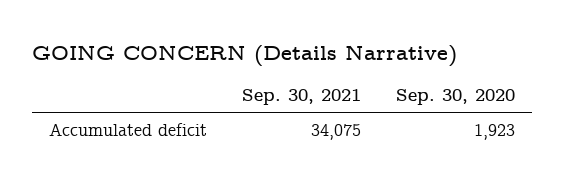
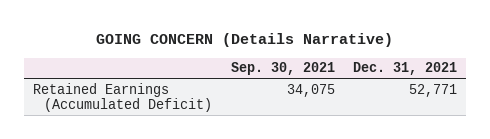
- | Sep. 30, 2021 | Sep. 30, 2020
+ | Sep. 30, 2021 | Dec. 31, 2021
- Accumulated deficit | 34,075 | 1,923
+ Retained Earnings (Accumulated Deficit) | 34,075 | 52,771

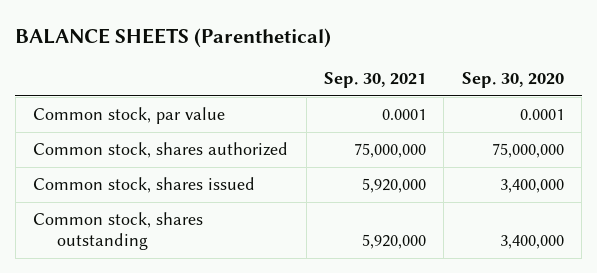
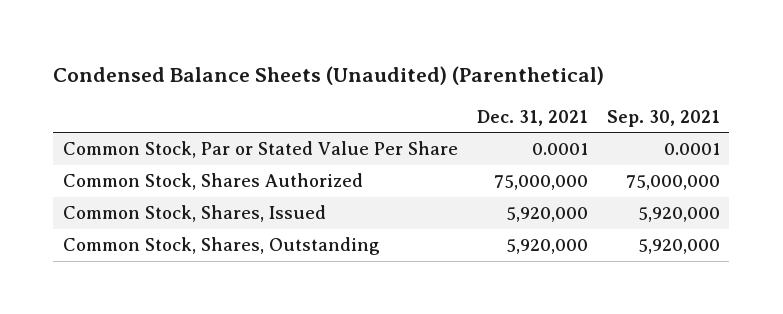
- BALANCE SHEETS (Parenthetical)
+ Condensed Balance Sheets (Unaudited) (Parenthetical)
- | Sep. 30, 2021 | Sep. 30, 2020
+ | Dec. 31, 2021 | Sep. 30, 2021
- Common stock, par value | 0.0001 | 0.0001
- Common stock, shares authorized | 75,000,000 | 75,000,000
- Common stock, shares issued | 5,920,000 | 3,400,000
- Common stock, shares outstanding | 5,920,000 | 3,400,000
+ Common Stock, Par or Stated Value Per Share | 0.0001 | 0.0001
+ Common Stock, Shares Authorized | 75,000,000 | 75,000,000
+ Common Stock, Shares, Issued | 5,920,000 | 5,920,000
+ Common Stock, Shares, Outstanding | 5,920,000 | 5,920,000

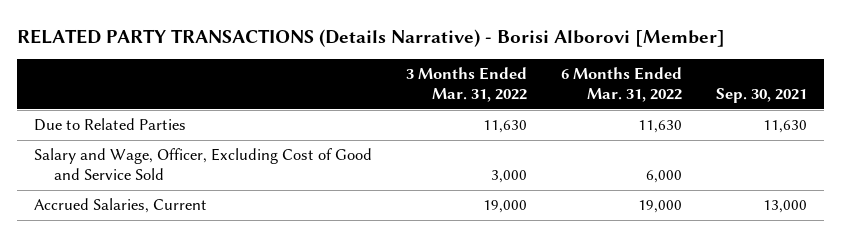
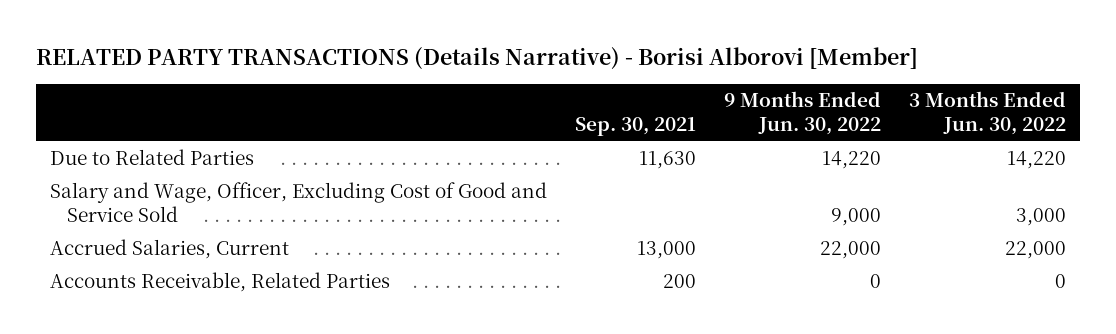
- | 3 Months Ended Mar. 31, 2022 | 6 Months Ended Mar. 31, 2022 | Sep. 30, 2021
+ | Sep. 30, 2021 | 9 Months Ended Jun. 30, 2022 | 3 Months Ended Jun. 30, 2022
+ Accounts Receivable, Related Parties | 200 | 0 | 0

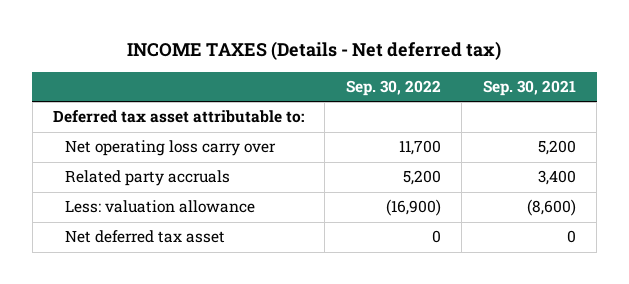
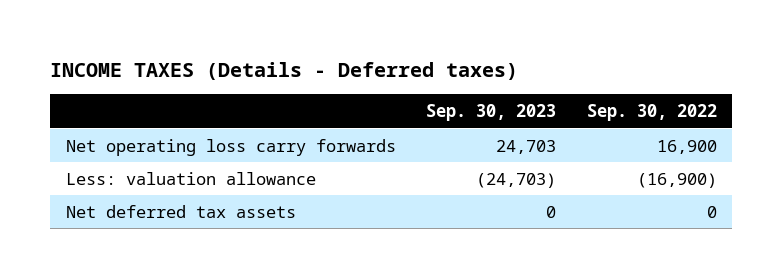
- INCOME TAXES (Details - Net deferred tax)
+ INCOME TAXES (Details - Deferred taxes)
- | Sep. 30, 2022 | Sep. 30, 2021
+ | Sep. 30, 2023 | Sep. 30, 2022
- Deferred tax asset attributable to:
- Net operating loss carry over | 11,700 | 5,200
- Related party accruals | 5,200 | 3,400
+ Net operating loss carry forwards | 24,703 | 16,900
- Net deferred tax asset | 0 | 0
+ Net deferred tax assets | 0 | 0

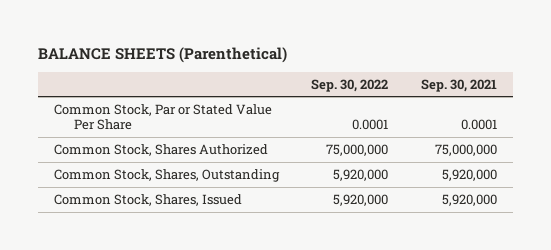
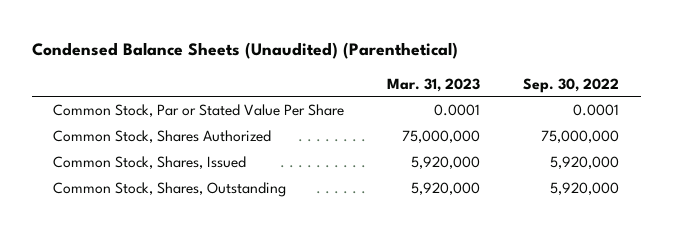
- BALANCE SHEETS (Parenthetical)
+ Condensed Balance Sheets (Unaudited) (Parenthetical)
- | Sep. 30, 2022 | Sep. 30, 2021
+ | Mar. 31, 2023 | Sep. 30, 2022
moved down: Common Stock, Shares, Outstanding | 5,920,000 | 5,920,000

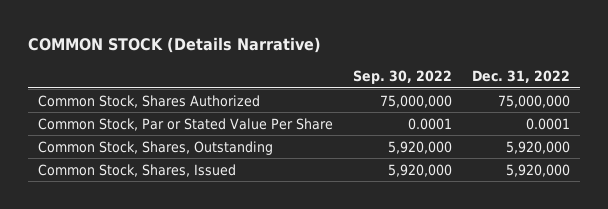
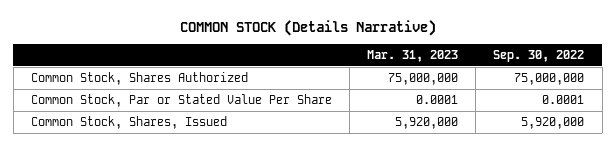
- | Sep. 30, 2022 | Dec. 31, 2022
+ | Mar. 31, 2023 | Sep. 30, 2022
- Common Stock, Shares, Outstanding | 5,920,000 | 5,920,000

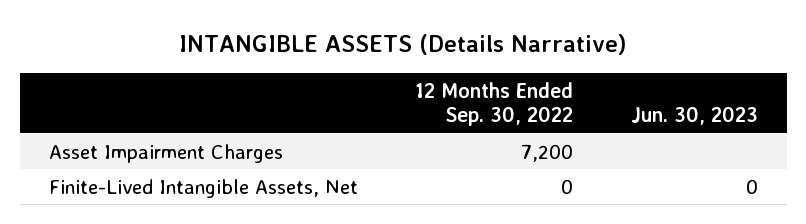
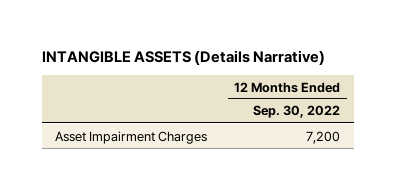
- | 12 Months Ended Sep. 30, 2022 | Jun. 30, 2023
+ | 12 Months Ended Sep. 30, 2022
- Finite-Lived Intangible Assets, Net | 0 | 0

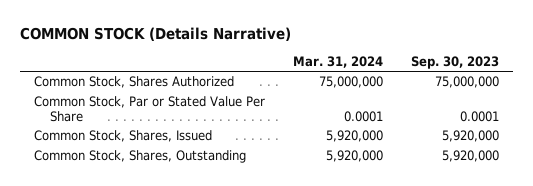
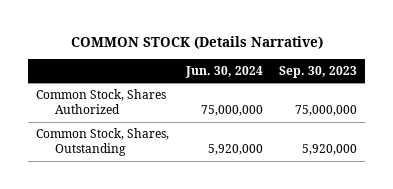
- | Mar. 31, 2024 | Sep. 30, 2023
+ | Jun. 30, 2024 | Sep. 30, 2023
- Common Stock, Par or Stated Value Per Share | 0.0001 | 0.0001
- Common Stock, Shares, Issued | 5,920,000 | 5,920,000

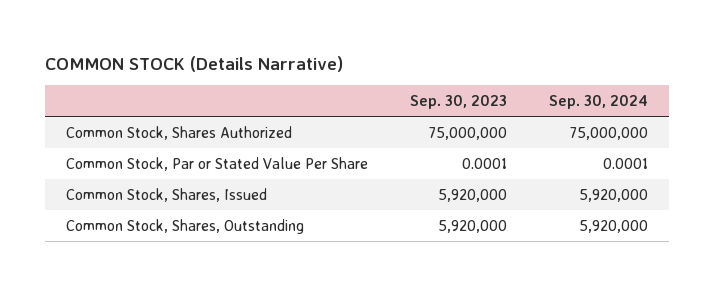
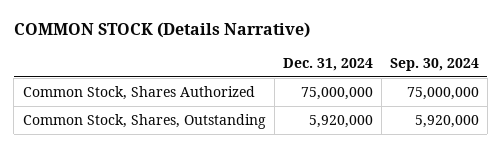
- | Sep. 30, 2023 | Sep. 30, 2024
+ | Dec. 31, 2024 | Sep. 30, 2024
- Common Stock, Par or Stated Value Per Share | 0.0001 | 0.0001
- Common Stock, Shares, Issued | 5,920,000 | 5,920,000

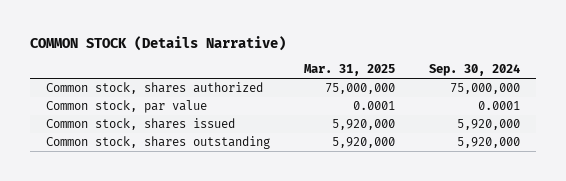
- | Dec. 31, 2024 | Sep. 30, 2024
+ | Mar. 31, 2025 | Sep. 30, 2024
- Common Stock, Shares Authorized | 75,000,000 | 75,000,000
- Common Stock, Shares, Outstanding | 5,920,000 | 5,920,000
+ Common stock, shares authorized | 75,000,000 | 75,000,000
+ Common stock, par value | 0.0001 | 0.0001
+ Common stock, shares issued | 5,920,000 | 5,920,000
+ Common stock, shares outstanding | 5,920,000 | 5,920,000

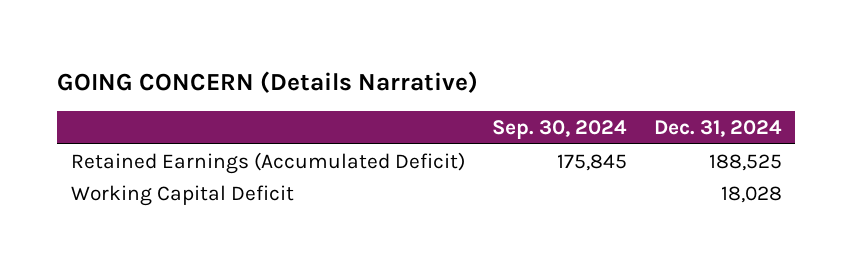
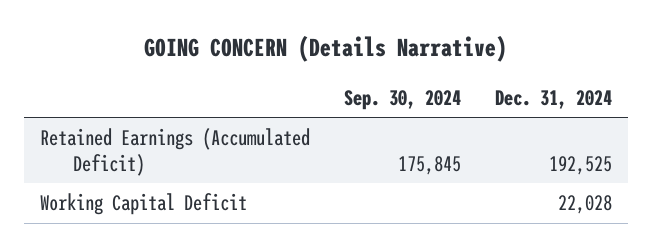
- Retained Earnings (Accumulated Deficit) | 175,845 | 188,525
- Working Capital Deficit | | 18,028
+ Retained Earnings (Accumulated Deficit) | 175,845 | 192,525
+ Working Capital Deficit | | 22,028

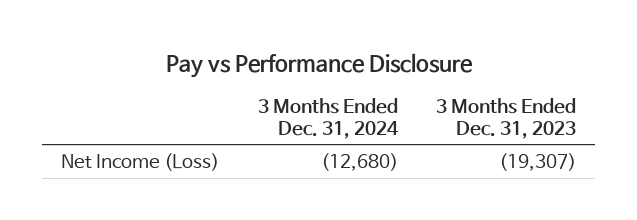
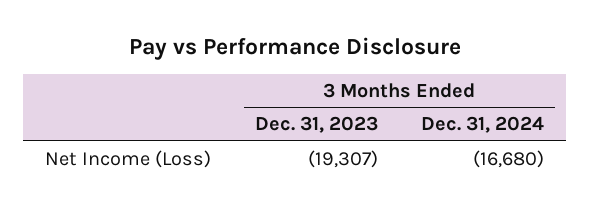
- | 3 Months Ended Dec. 31, 2024 | 3 Months Ended Dec. 31, 2023
+ | 3 Months Ended Dec. 31, 2023 | 3 Months Ended Dec. 31, 2024
- Net Income (Loss) | (12,680) | (19,307)
+ Net Income (Loss) | (19,307) | (16,680)

